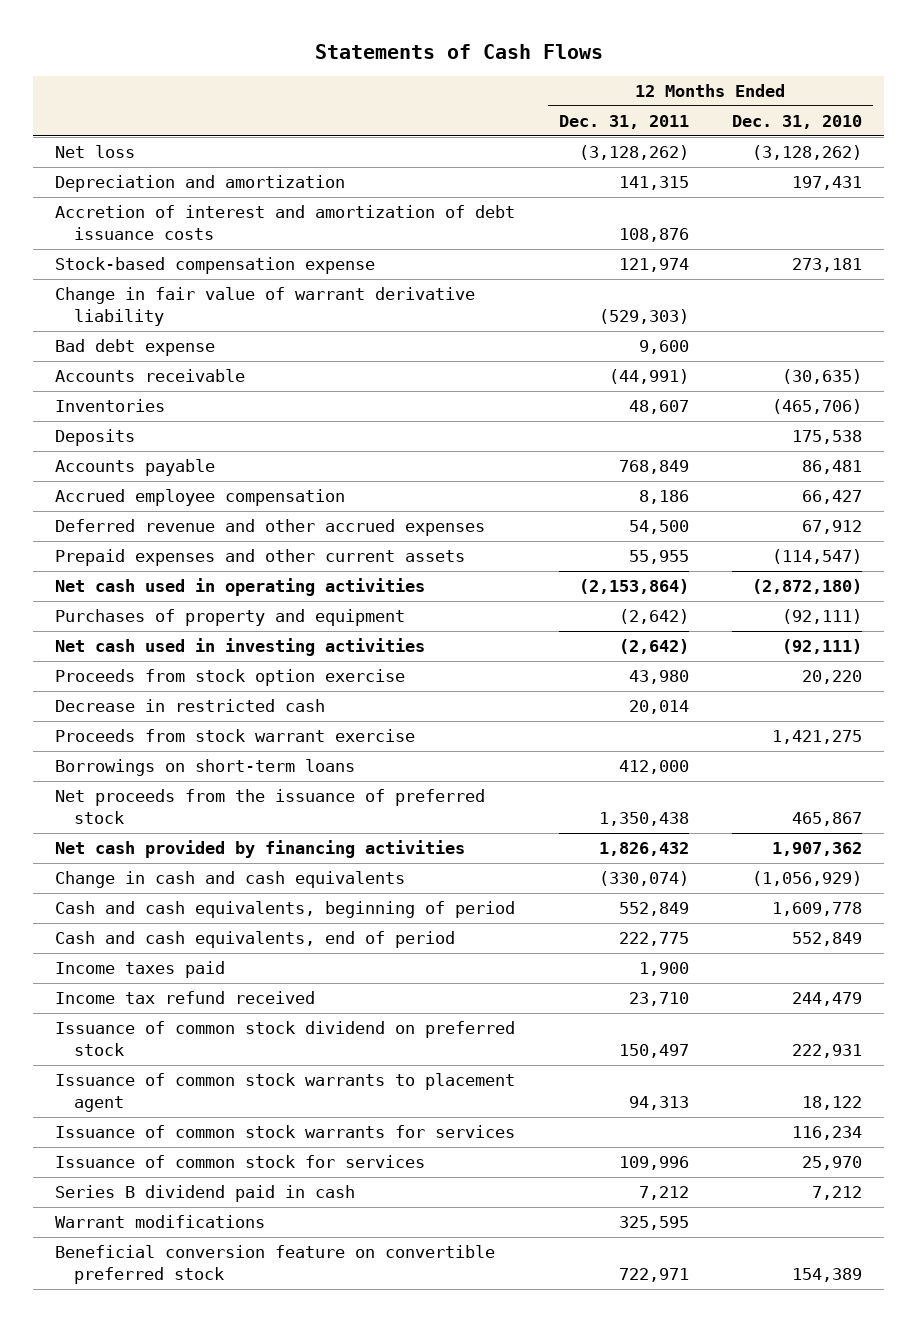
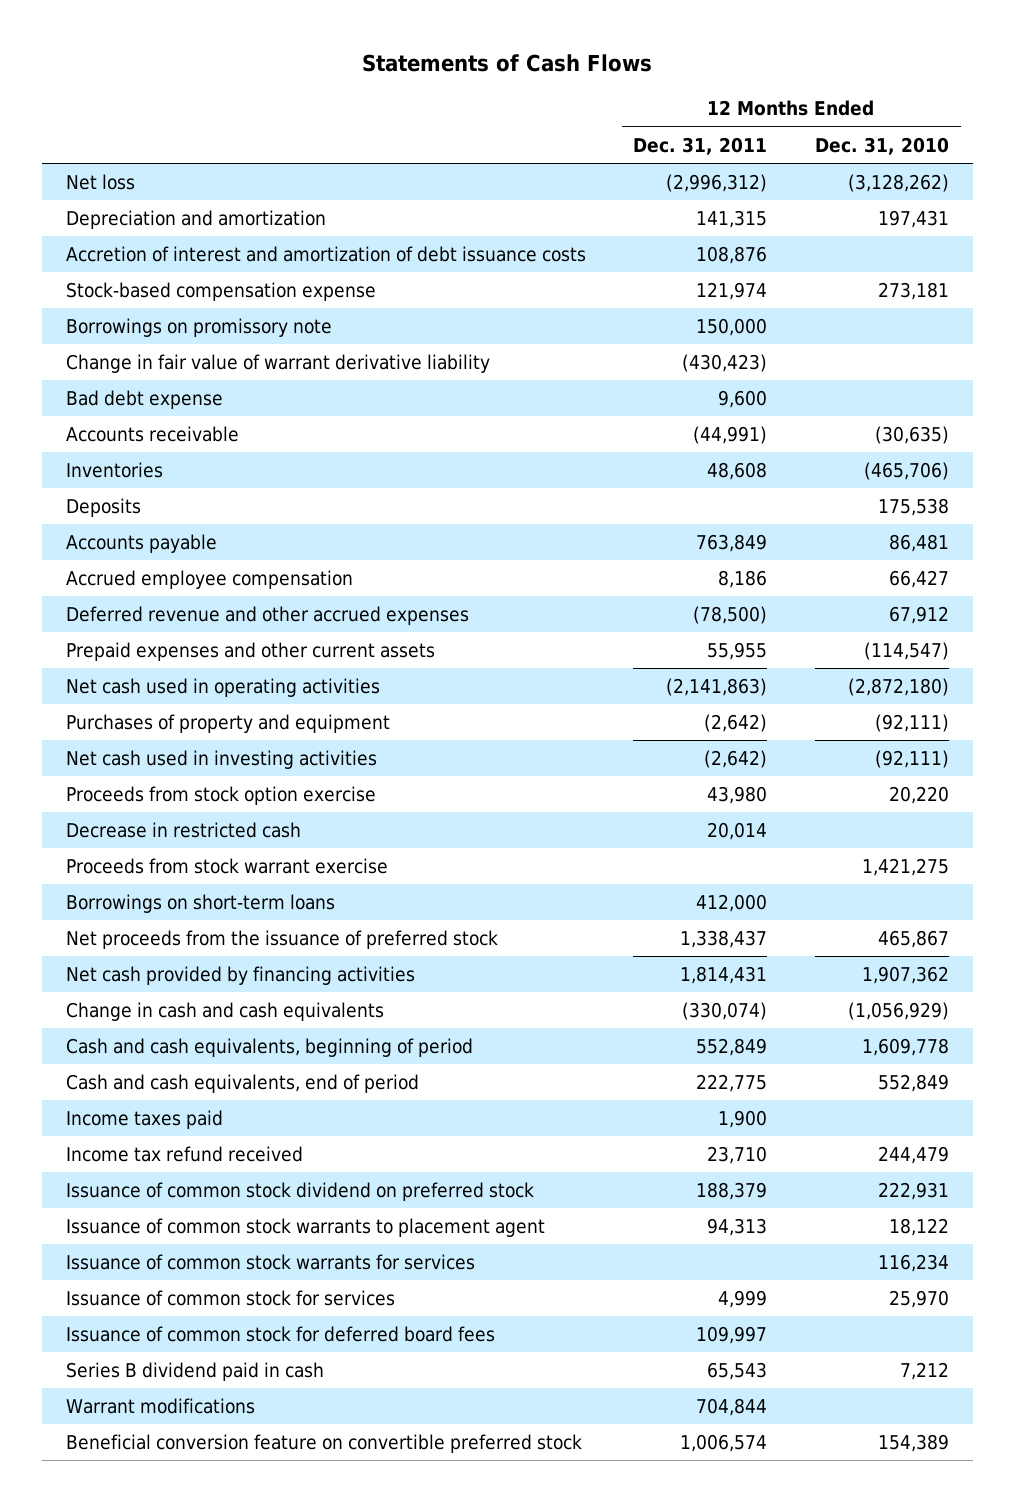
- Net loss | (3,128,262) | (3,128,262)
+ Net loss | (2,996,312) | (3,128,262)
- Change in fair value of warrant derivative liability | (529,303) |
+ Borrowings on promissory note | 150,000 |
+ Change in fair value of warrant derivative liability | (430,423) |
- Inventories | 48,607 | (465,706)
+ Inventories | 48,608 | (465,706)
- Accounts payable | 768,849 | 86,481
+ Accounts payable | 763,849 | 86,481
- Deferred revenue and other accrued expenses | 54,500 | 67,912
+ Deferred revenue and other accrued expenses | (78,500) | 67,912
- Net cash used in operating activities | (2,153,864) | (2,872,180)
+ Net cash used in operating activities | (2,141,863) | (2,872,180)
- Net proceeds from the issuance of preferred stock | 1,350,438 | 465,867
- Net cash provided by financing activities | 1,826,432 | 1,907,362
+ Net proceeds from the issuance of preferred stock | 1,338,437 | 465,867
+ Net cash provided by financing activities | 1,814,431 | 1,907,362
- Issuance of common stock dividend on preferred stock | 150,497 | 222,931
+ Issuance of common stock dividend on preferred stock | 188,379 | 222,931
- Issuance of common stock for services | 109,996 | 25,970
- Series B dividend paid in cash | 7,212 | 7,212
- Warrant modifications | 325,595 |
- Beneficial conversion feature on convertible preferred stock | 722,971 | 154,389
+ Issuance of common stock for services | 4,999 | 25,970
+ Issuance of common stock for deferred board fees | 109,997 |
+ Series B dividend paid in cash | 65,543 | 7,212
+ Warrant modifications | 704,844 |
+ Beneficial conversion feature on convertible preferred stock | 1,006,574 | 154,389

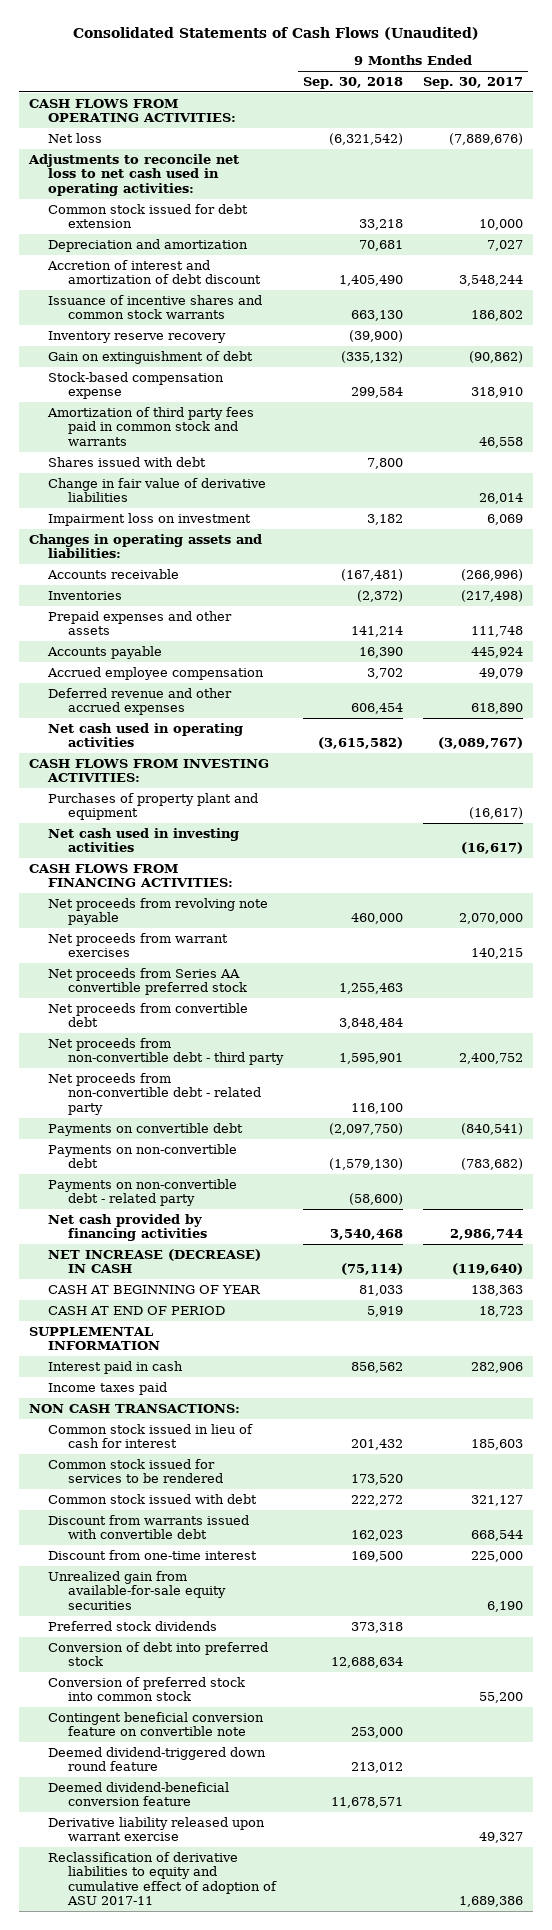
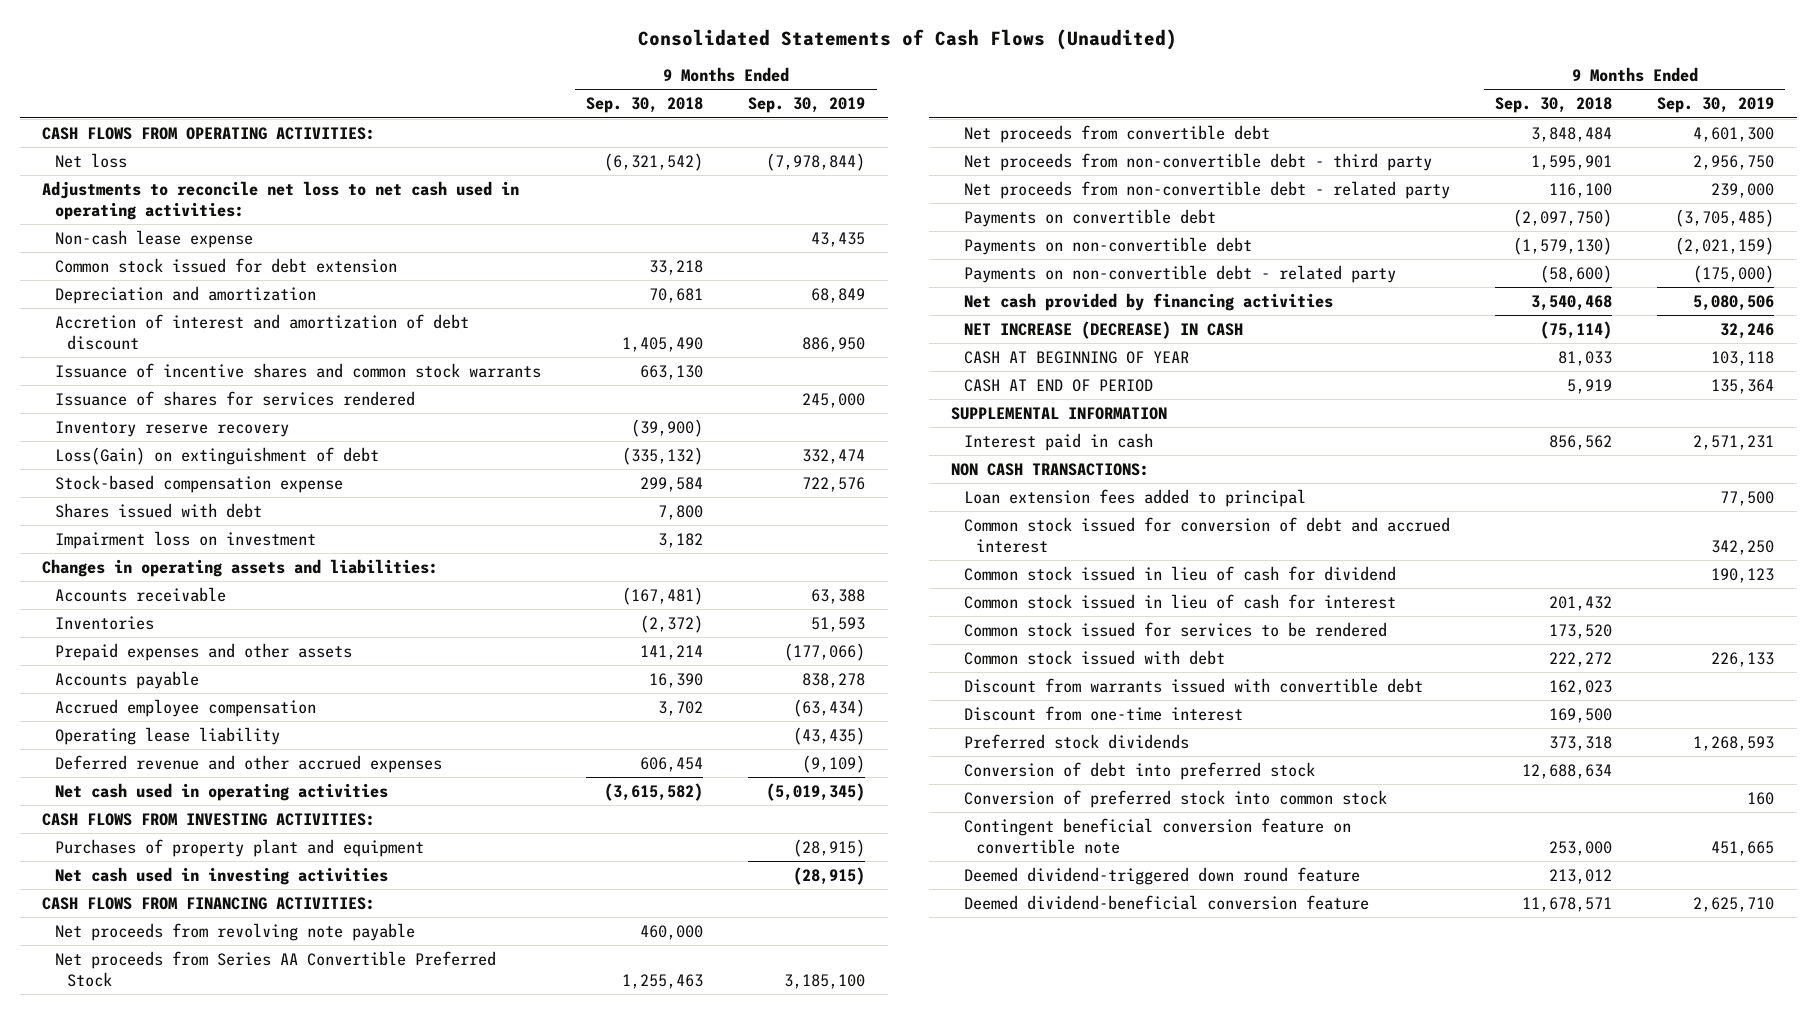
- | 9 Months Ended Sep. 30, 2018 | 9 Months Ended Sep. 30, 2017
+ | 9 Months Ended Sep. 30, 2018 | 9 Months Ended Sep. 30, 2019
+ Non-cash lease expense | | 43,435
+ Issuance of shares for services rendered | | 245,000
- Gain on extinguishment of debt | (335,132) | (90,862)
+ Loss(Gain) on extinguishment of debt | (335,132) | 332,474
- Amortization of third party fees paid in common stock and warrants | | 46,558
- Change in fair value of derivative liabilities | | 26,014
+ Operating lease liability | | (43,435)
- Net proceeds from warrant exercises | | 140,215
- Net proceeds from Series AA convertible preferred stock | 1,255,463 |
+ Net proceeds from Series AA Convertible Preferred Stock | 1,255,463 | 3,185,100
- Income taxes paid
+ Loan extension fees added to principal | | 77,500
+ Common stock issued for conversion of debt and accrued interest | | 342,250
+ Common stock issued in lieu of cash for dividend | | 190,123
- Unrealized gain from available-for-sale equity securities | | 6,190
- Derivative liability released upon warrant exercise | | 49,327
- Reclassification of derivative liabilities to equity and cumulative effect of adoption of ASU 2017-11 | | 1,689,386

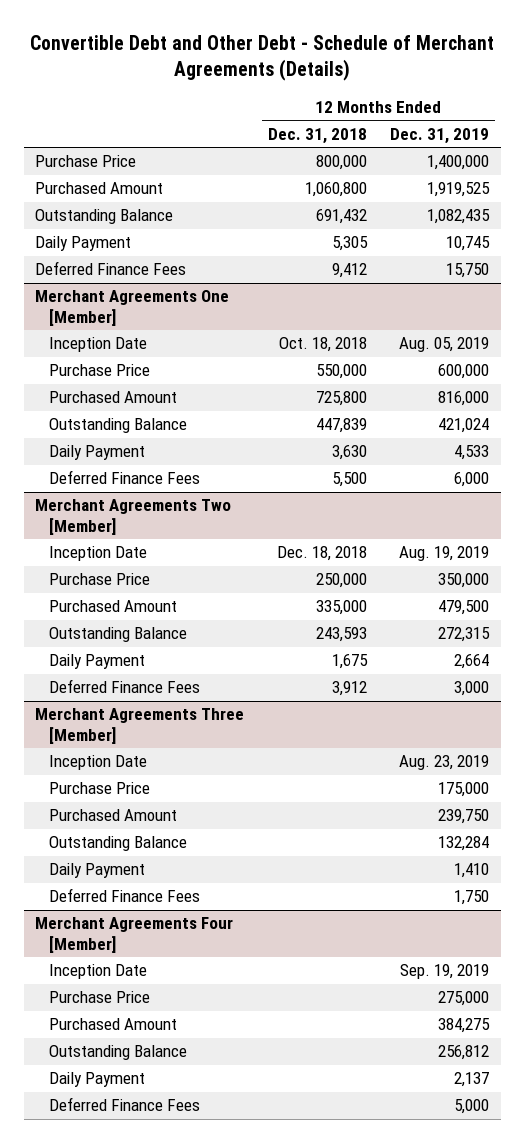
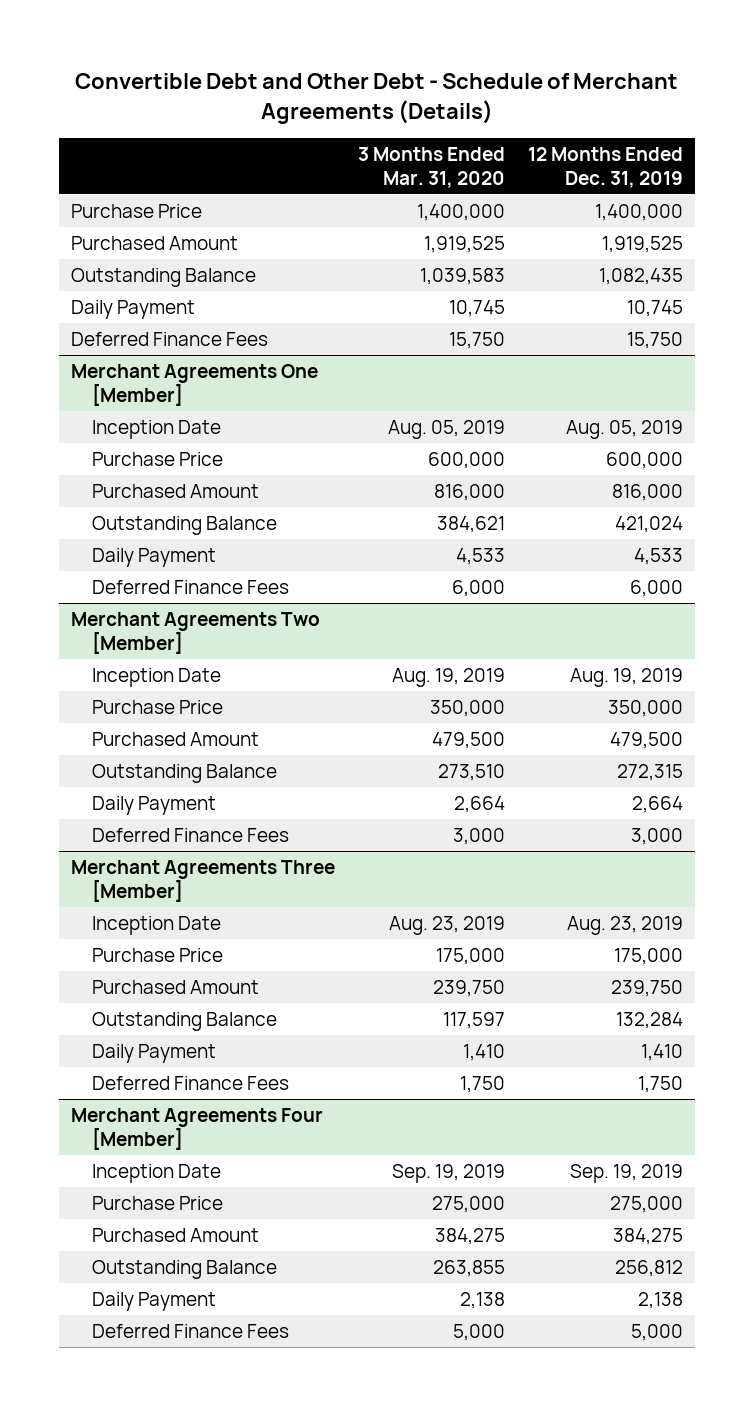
- | 12 Months Ended Dec. 31, 2018 | 12 Months Ended Dec. 31, 2019
+ | 3 Months Ended Mar. 31, 2020 | 12 Months Ended Dec. 31, 2019
@ Merchant Agreements Four [Member]
- Daily Payment | | 2,137
+ Daily Payment | 2,138 | 2,138

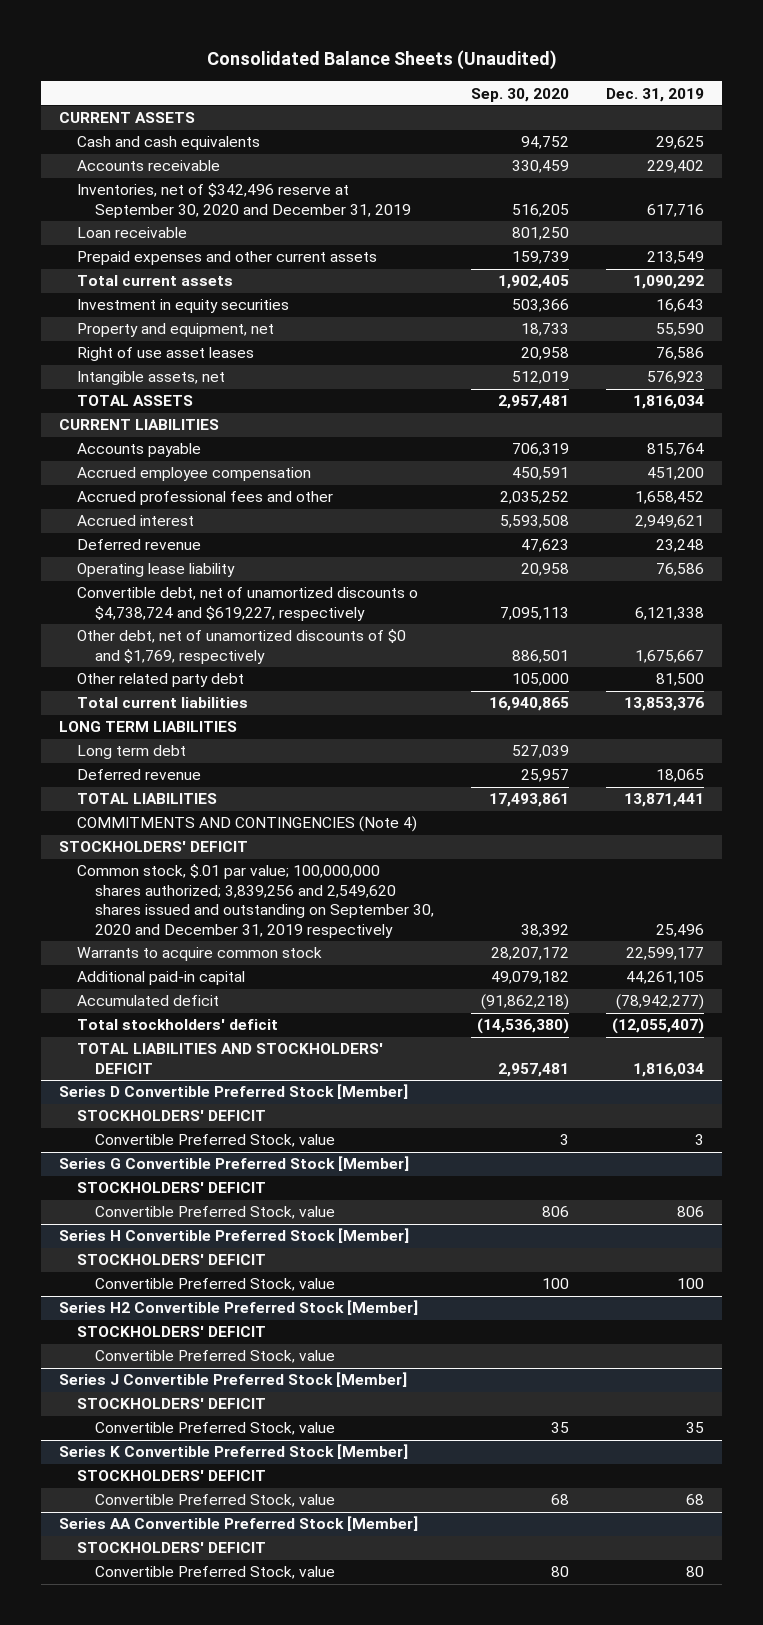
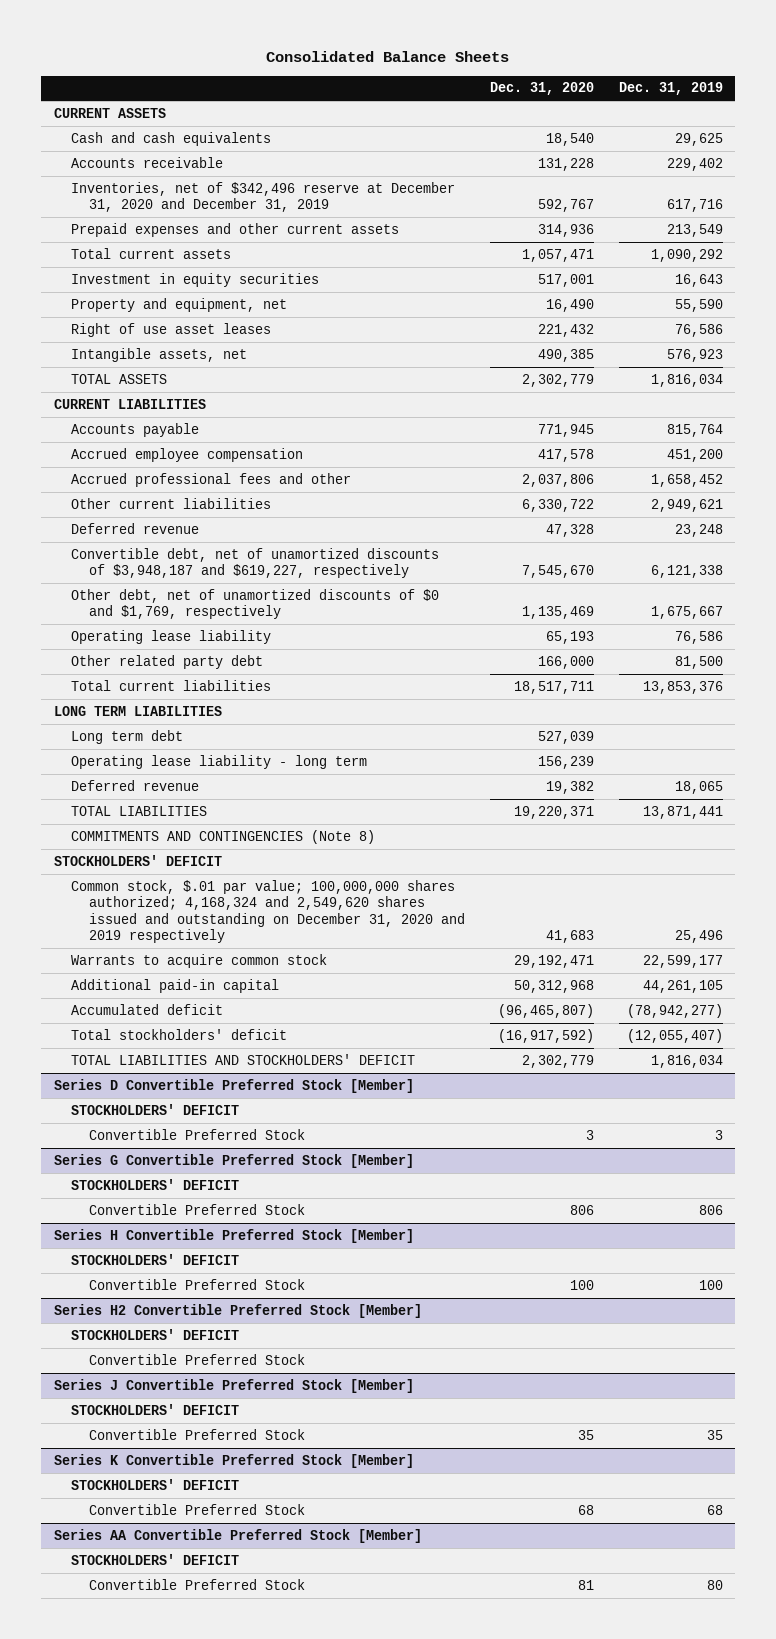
- Consolidated Balance Sheets (Unaudited)
+ Consolidated Balance Sheets
- | Sep. 30, 2020 | Dec. 31, 2019
+ | Dec. 31, 2020 | Dec. 31, 2019
- Inventories, net of $342,496 reserve at September 30, 2020 and December 31, 2019 | 516,205 | 617,716
- Loan receivable | 801,250 |
+ Inventories, net of $342,496 reserve at December 31, 2020 and December 31, 2019 | 592,767 | 617,716
- Accrued interest | 5,593,508 | 2,949,621
+ Other current liabilities | 6,330,722 | 2,949,621
- Convertible debt, net of unamortized discounts o $4,738,724 and $619,227, respectively | 7,095,113 | 6,121,338
+ Convertible debt, net of unamortized discounts of $3,948,187 and $619,227, respectively | 7,545,670 | 6,121,338
moved down: Operating lease liability | 65,193 | 76,586
+ Operating lease liability - long term | 156,239 |
- COMMITMENTS AND CONTINGENCIES (Note 4)
+ COMMITMENTS AND CONTINGENCIES (Note 8)
- Common stock, $.01 par value; 100,000,000 shares authorized; 3,839,256 and 2,549,620 shares issued and outstanding on September 30, 2020 and December 31, 2019 respectively | 38,392 | 25,496
+ Common stock, $.01 par value; 100,000,000 shares authorized; 4,168,324 and 2,549,620 shares issued and outstanding on December 31, 2020 and 2019 respectively | 41,683 | 25,496
@ Series D Convertible Preferred Stock [Member]
- Convertible Preferred Stock, value | 3 | 3
+ Convertible Preferred Stock | 3 | 3
@ Series G Convertible Preferred Stock [Member]
- Convertible Preferred Stock, value | 806 | 806
+ Convertible Preferred Stock | 806 | 806
@ Series H Convertible Preferred Stock [Member]
- Convertible Preferred Stock, value | 100 | 100
+ Convertible Preferred Stock | 100 | 100
@ Series H2 Convertible Preferred Stock [Member]
- Convertible Preferred Stock, value
+ Convertible Preferred Stock
@ Series J Convertible Preferred Stock [Member]
- Convertible Preferred Stock, value | 35 | 35
+ Convertible Preferred Stock | 35 | 35
@ Series K Convertible Preferred Stock [Member]
- Convertible Preferred Stock, value | 68 | 68
+ Convertible Preferred Stock | 68 | 68
@ Series AA Convertible Preferred Stock [Member]
- Convertible Preferred Stock, value | 80 | 80
+ Convertible Preferred Stock | 81 | 80

